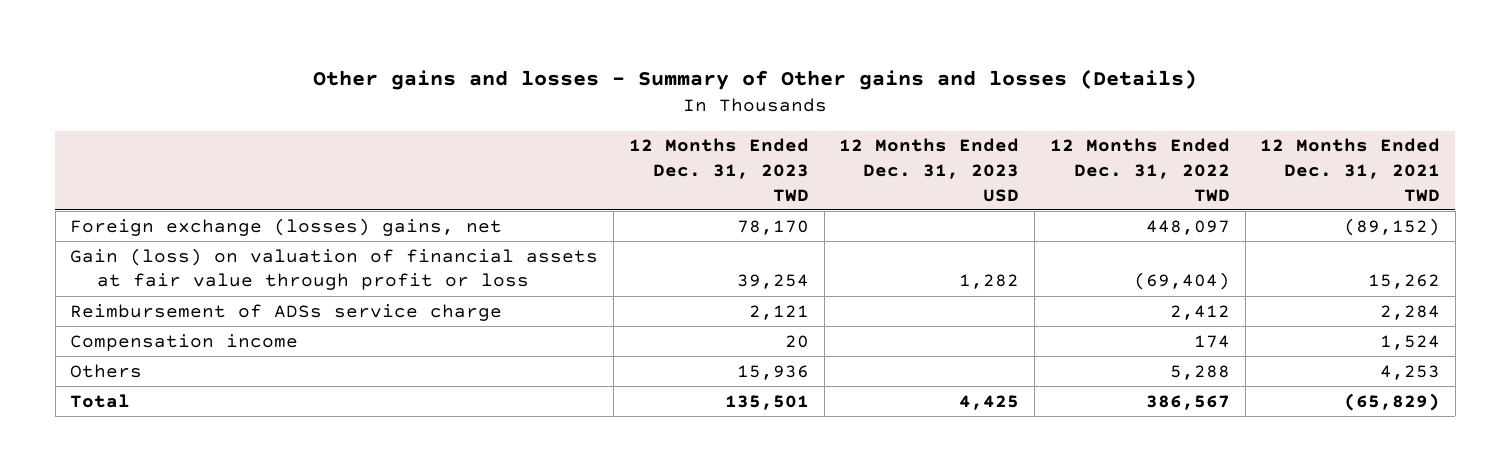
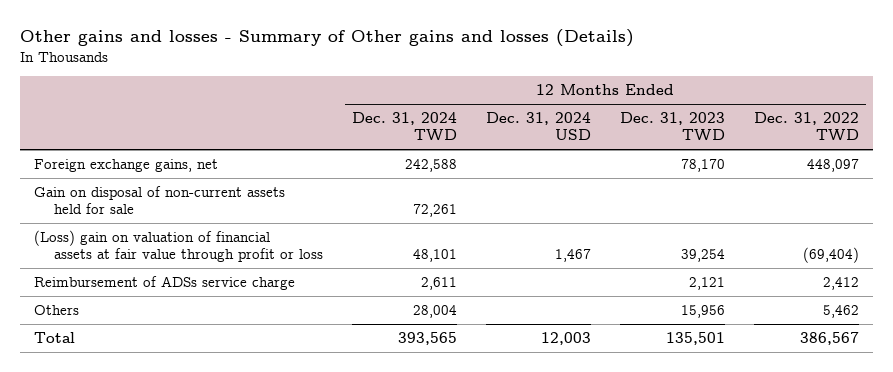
- | 12 Months Ended Dec. 31, 2023 TWD | 12 Months Ended Dec. 31, 2023 USD | 12 Months Ended Dec. 31, 2022 TWD | 12 Months Ended Dec. 31, 2021 TWD
+ | 12 Months Ended Dec. 31, 2024 TWD | 12 Months Ended Dec. 31, 2024 USD | 12 Months Ended Dec. 31, 2023 TWD | 12 Months Ended Dec. 31, 2022 TWD
- Foreign exchange (losses) gains, net | 78,170 | | 448,097 | (89,152)
- Gain (loss) on valuation of financial assets at fair value through profit or loss | 39,254 | 1,282 | (69,404) | 15,262
+ Foreign exchange gains, net | 242,588 | | 78,170 | 448,097
+ Gain on disposal of non-current assets held for sale | 72,261 | | |
+ (Loss) gain on valuation of financial assets at fair value through profit or loss | 48,101 | 1,467 | 39,254 | (69,404)
- Compensation income | 20 | | 174 | 1,524
- Others | 15,936 | | 5,288 | 4,253
+ Others | 28,004 | | 15,956 | 5,462

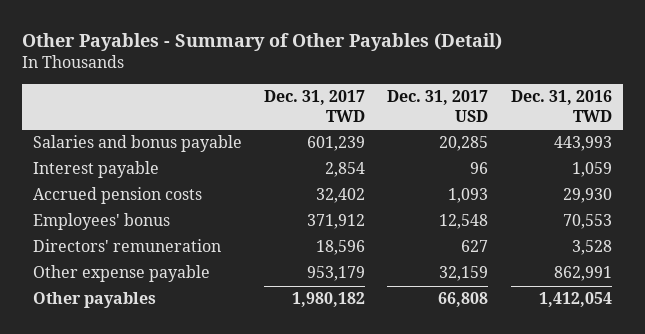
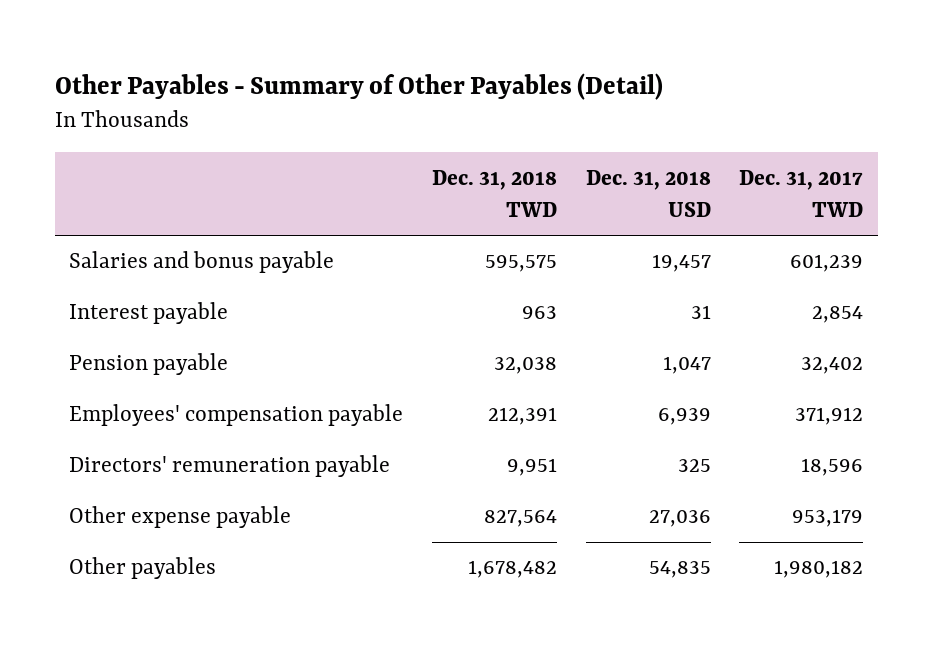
- | Dec. 31, 2017 TWD | Dec. 31, 2017 USD | Dec. 31, 2016 TWD
+ | Dec. 31, 2018 TWD | Dec. 31, 2018 USD | Dec. 31, 2017 TWD
- Accrued pension costs | 32,402 | 1,093 | 29,930
- Employees' bonus | 371,912 | 12,548 | 70,553
- Directors' remuneration | 18,596 | 627 | 3,528
+ Pension payable | 32,038 | 1,047 | 32,402
+ Employees' compensation payable | 212,391 | 6,939 | 371,912
+ Directors' remuneration payable | 9,951 | 325 | 18,596

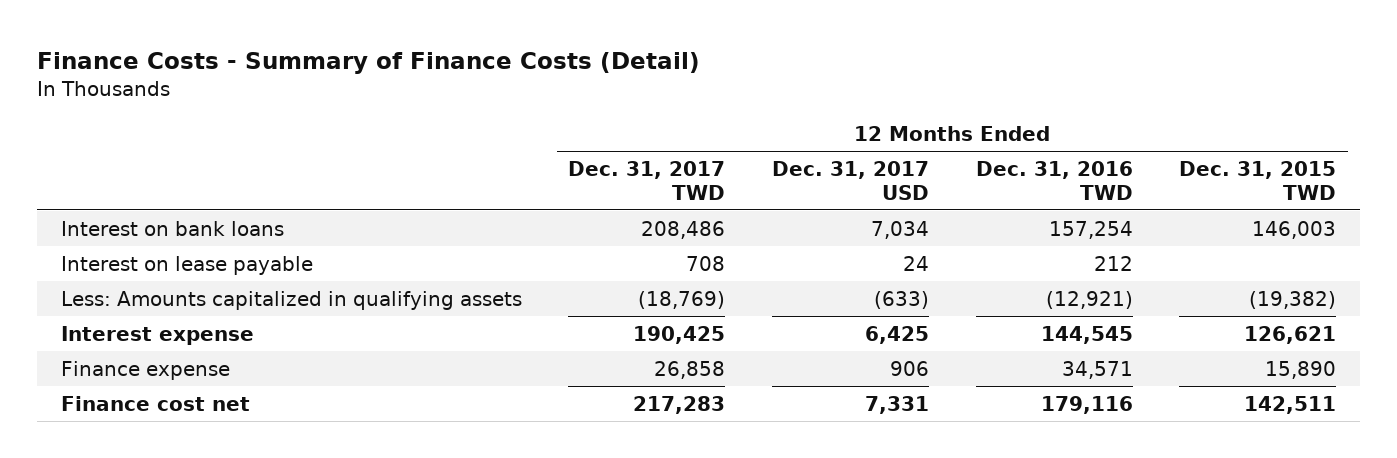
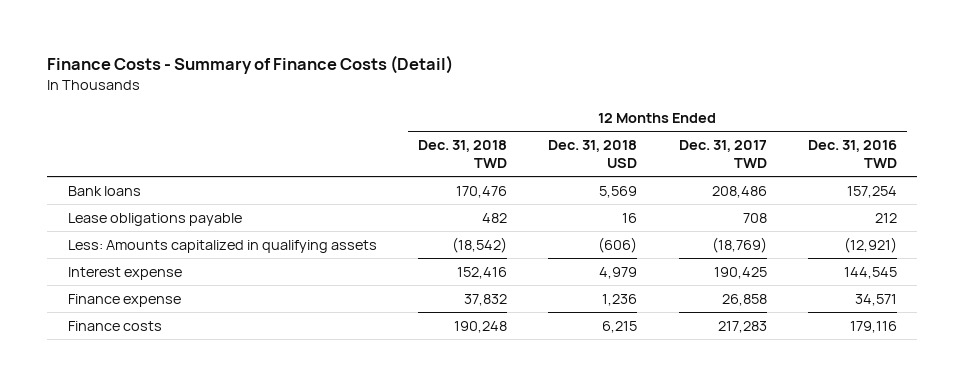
- | 12 Months Ended Dec. 31, 2017 TWD | 12 Months Ended Dec. 31, 2017 USD | 12 Months Ended Dec. 31, 2016 TWD | 12 Months Ended Dec. 31, 2015 TWD
+ | 12 Months Ended Dec. 31, 2018 TWD | 12 Months Ended Dec. 31, 2018 USD | 12 Months Ended Dec. 31, 2017 TWD | 12 Months Ended Dec. 31, 2016 TWD
- Interest on bank loans | 208,486 | 7,034 | 157,254 | 146,003
- Interest on lease payable | 708 | 24 | 212 |
+ Bank loans | 170,476 | 5,569 | 208,486 | 157,254
+ Lease obligations payable | 482 | 16 | 708 | 212
- Finance cost net | 217,283 | 7,331 | 179,116 | 142,511
+ Finance costs | 190,248 | 6,215 | 217,283 | 179,116

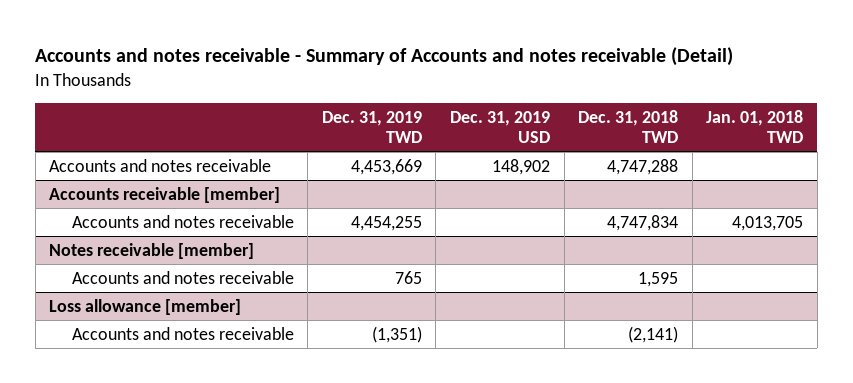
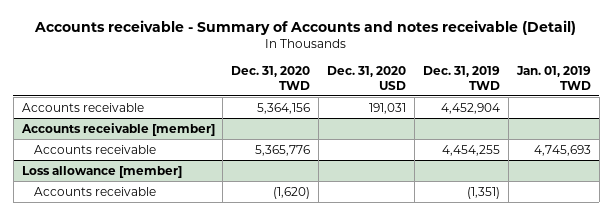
- Accounts and notes receivable - Summary of Accounts and notes receivable (Detail)
+ Accounts receivable - Summary of Accounts and notes receivable (Detail)
- | Dec. 31, 2019 TWD | Dec. 31, 2019 USD | Dec. 31, 2018 TWD | Jan. 01, 2018 TWD
+ | Dec. 31, 2020 TWD | Dec. 31, 2020 USD | Dec. 31, 2019 TWD | Jan. 01, 2019 TWD
- Accounts and notes receivable | 4,453,669 | 148,902 | 4,747,288 |
+ Accounts receivable | 5,364,156 | 191,031 | 4,452,904 |
@ Accounts receivable [member]
- Accounts and notes receivable | 4,454,255 | | 4,747,834 | 4,013,705
- Notes receivable [member]
- Accounts and notes receivable | 765 | | 1,595 |
@ Accounts receivable [member]
+ Accounts receivable | 5,365,776 | | 4,454,255 | 4,745,693
@ Loss allowance [member]
- Accounts and notes receivable | (1,351) | | (2,141) |
+ Accounts receivable | (1,620) | | (1,351) |

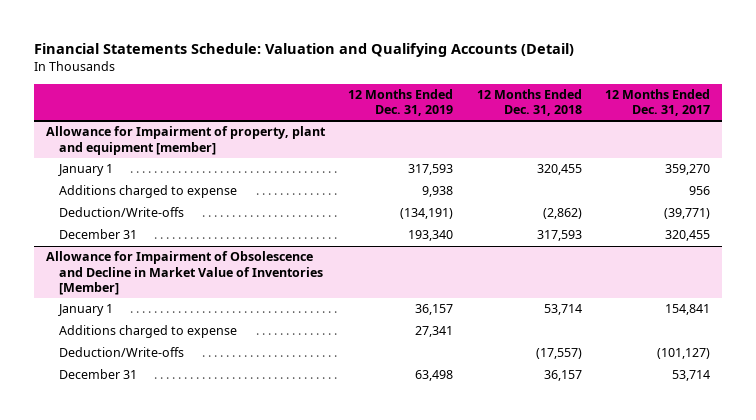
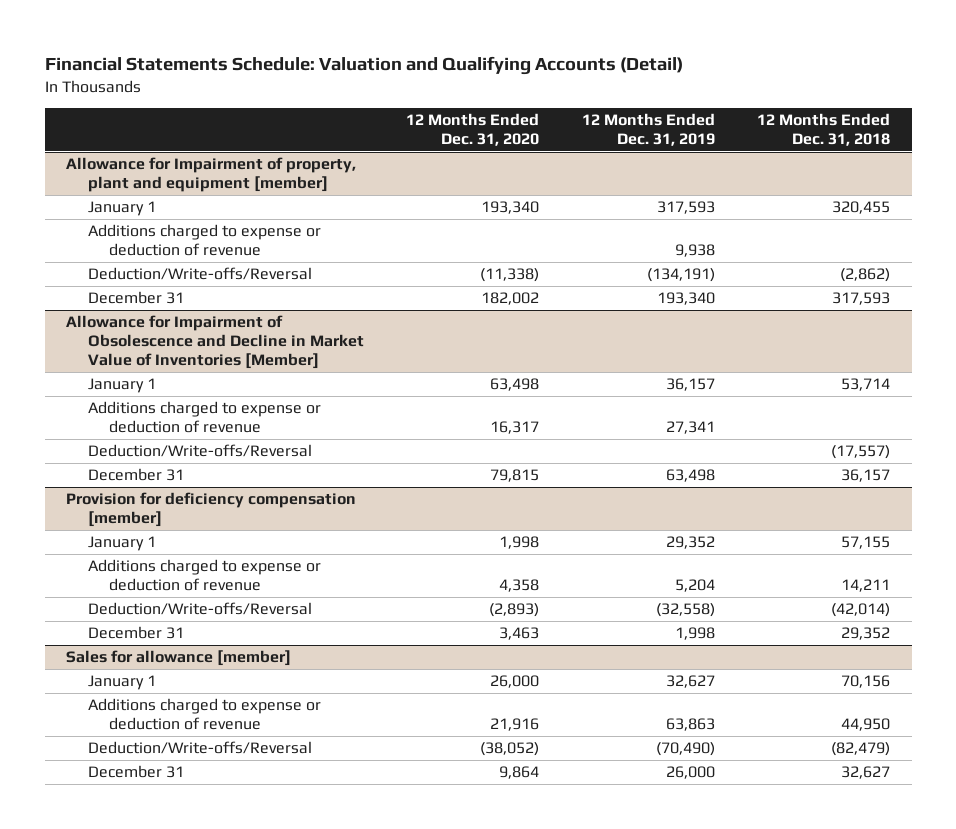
- | 12 Months Ended Dec. 31, 2019 | 12 Months Ended Dec. 31, 2018 | 12 Months Ended Dec. 31, 2017
+ | 12 Months Ended Dec. 31, 2020 | 12 Months Ended Dec. 31, 2019 | 12 Months Ended Dec. 31, 2018
@ Allowance for Impairment of property, plant and equipment [member]
- Additions charged to expense | 9,938 | | 956
- Deduction/Write-offs | (134,191) | (2,862) | (39,771)
+ Additions charged to expense or deduction of revenue | | 9,938 |
+ Deduction/Write-offs/Reversal | (11,338) | (134,191) | (2,862)
@ Allowance for Impairment of Obsolescence and Decline in Market Value of Inventories [Member]
- Additions charged to expense | 27,341 | |
- Deduction/Write-offs | | (17,557) | (101,127)
+ Additions charged to expense or deduction of revenue | 16,317 | 27,341 |
+ Deduction/Write-offs/Reversal | | | (17,557)
+ Provision for deficiency compensation [member]
+ January 1 | 1,998 | 29,352 | 57,155
+ Additions charged to expense or deduction of revenue | 4,358 | 5,204 | 14,211
+ Deduction/Write-offs/Reversal | (2,893) | (32,558) | (42,014)
+ December 31 | 3,463 | 1,998 | 29,352
+ Sales for allowance [member]
+ January 1 | 26,000 | 32,627 | 70,156
+ Additions charged to expense or deduction of revenue | 21,916 | 63,863 | 44,950
+ Deduction/Write-offs/Reversal | (38,052) | (70,490) | (82,479)
+ December 31 | 9,864 | 26,000 | 32,627

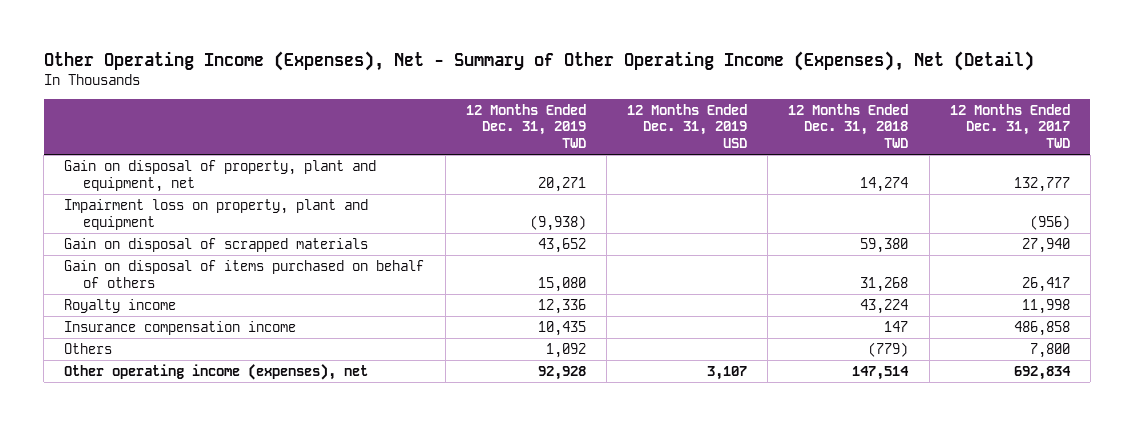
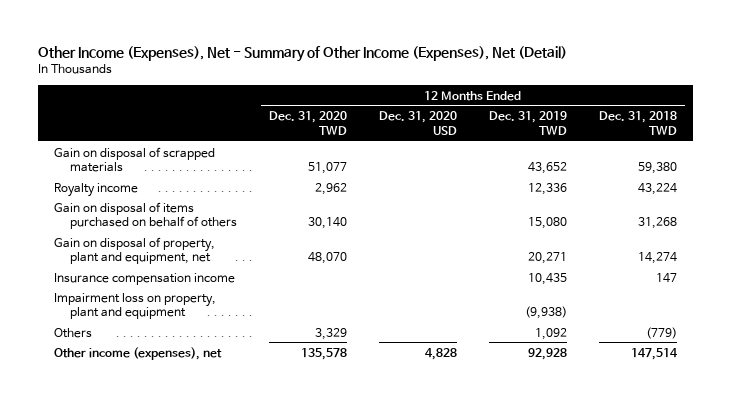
- Other Operating Income (Expenses), Net - Summary of Other Operating Income (Expenses), Net (Detail)
+ Other Income (Expenses), Net - Summary of Other Income (Expenses), Net (Detail)
- | 12 Months Ended Dec. 31, 2019 TWD | 12 Months Ended Dec. 31, 2019 USD | 12 Months Ended Dec. 31, 2018 TWD | 12 Months Ended Dec. 31, 2017 TWD
+ | 12 Months Ended Dec. 31, 2020 TWD | 12 Months Ended Dec. 31, 2020 USD | 12 Months Ended Dec. 31, 2019 TWD | 12 Months Ended Dec. 31, 2018 TWD
moved down: Gain on disposal of items purchased on behalf of others | 30,140 | | 15,080 | 31,268
moved down: Gain on disposal of property, plant and equipment, net | 48,070 | | 20,271 | 14,274
moved down: Impairment loss on property, plant and equipment | | | (9,938) |
- Other operating income (expenses), net | 92,928 | 3,107 | 147,514 | 692,834
+ Other income (expenses), net | 135,578 | 4,828 | 92,928 | 147,514

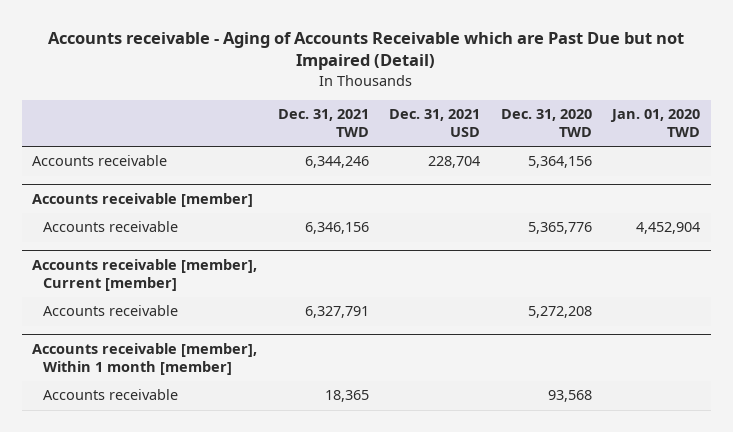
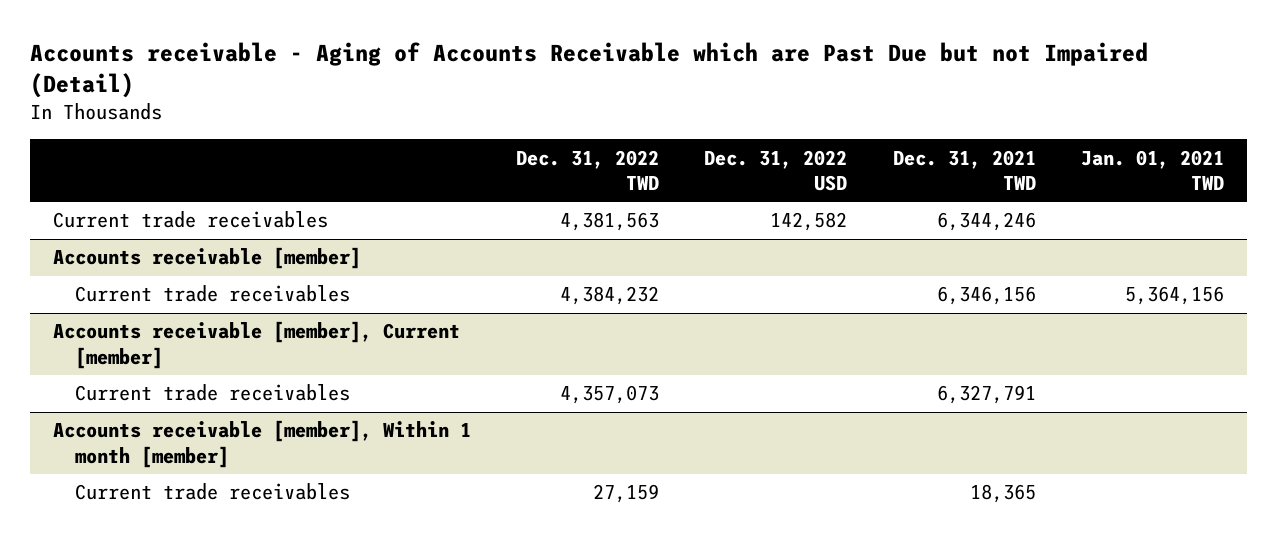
- | Dec. 31, 2021 TWD | Dec. 31, 2021 USD | Dec. 31, 2020 TWD | Jan. 01, 2020 TWD
+ | Dec. 31, 2022 TWD | Dec. 31, 2022 USD | Dec. 31, 2021 TWD | Jan. 01, 2021 TWD
- Accounts receivable | 6,344,246 | 228,704 | 5,364,156 |
+ Current trade receivables | 4,381,563 | 142,582 | 6,344,246 |
@ Accounts receivable [member]
- Accounts receivable | 6,346,156 | | 5,365,776 | 4,452,904
+ Current trade receivables | 4,384,232 | | 6,346,156 | 5,364,156
@ Accounts receivable [member], Current [member]
- Accounts receivable | 6,327,791 | | 5,272,208 |
+ Current trade receivables | 4,357,073 | | 6,327,791 |
@ Accounts receivable [member], Within 1 month [member]
- Accounts receivable | 18,365 | | 93,568 |
+ Current trade receivables | 27,159 | | 18,365 |

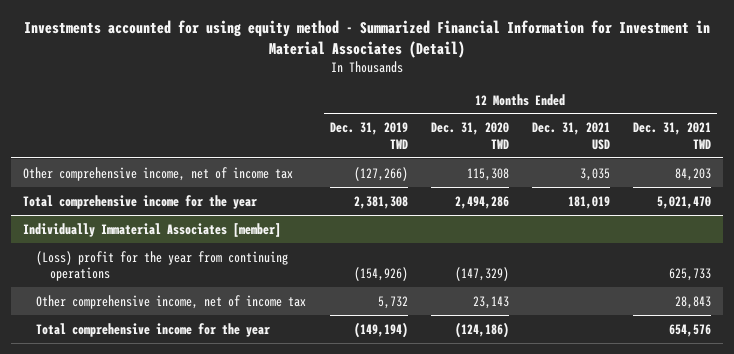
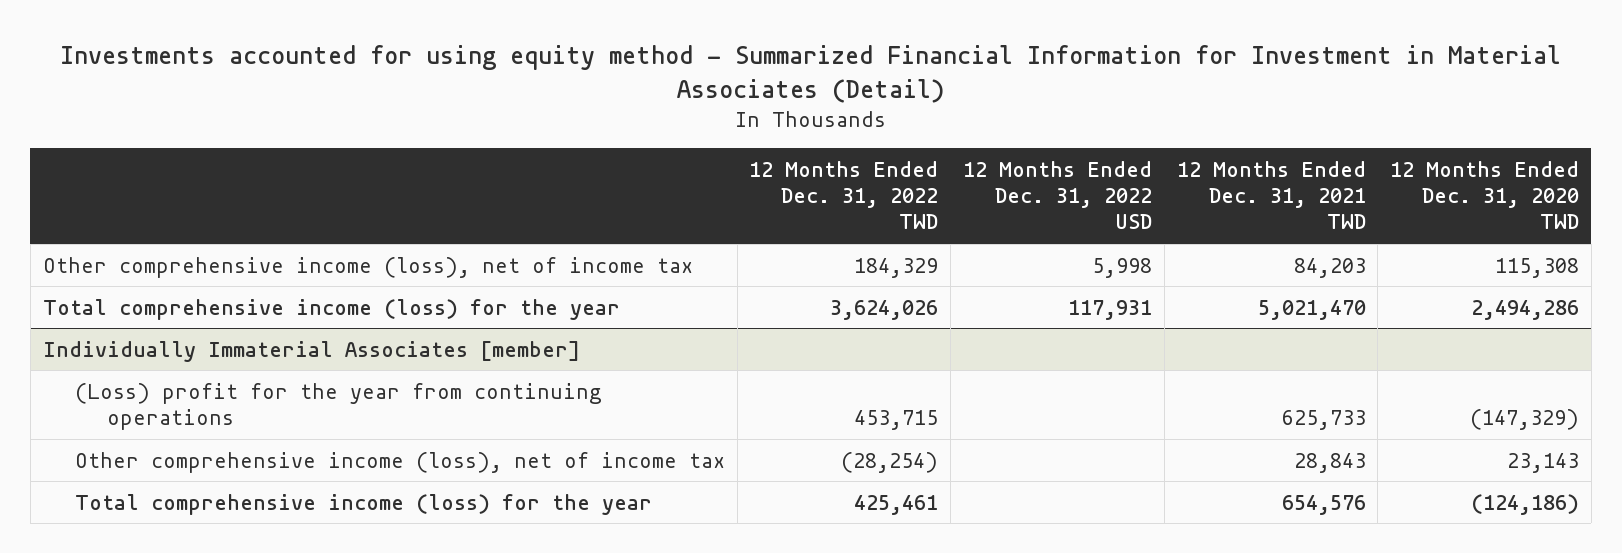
- | 12 Months Ended Dec. 31, 2019 TWD | 12 Months Ended Dec. 31, 2020 TWD | 12 Months Ended Dec. 31, 2021 USD | 12 Months Ended Dec. 31, 2021 TWD
+ | 12 Months Ended Dec. 31, 2022 TWD | 12 Months Ended Dec. 31, 2022 USD | 12 Months Ended Dec. 31, 2021 TWD | 12 Months Ended Dec. 31, 2020 TWD
- Other comprehensive income, net of income tax | (127,266) | 115,308 | 3,035 | 84,203
- Total comprehensive income for the year | 2,381,308 | 2,494,286 | 181,019 | 5,021,470
+ Other comprehensive income (loss), net of income tax | 184,329 | 5,998 | 84,203 | 115,308
+ Total comprehensive income (loss) for the year | 3,624,026 | 117,931 | 5,021,470 | 2,494,286
@ Individually Immaterial Associates [member]
- Other comprehensive income, net of income tax | 5,732 | 23,143 | | 28,843
- Total comprehensive income for the year | (149,194) | (124,186) | | 654,576
+ Other comprehensive income (loss), net of income tax | (28,254) | | 28,843 | 23,143
+ Total comprehensive income (loss) for the year | 425,461 | | 654,576 | (124,186)

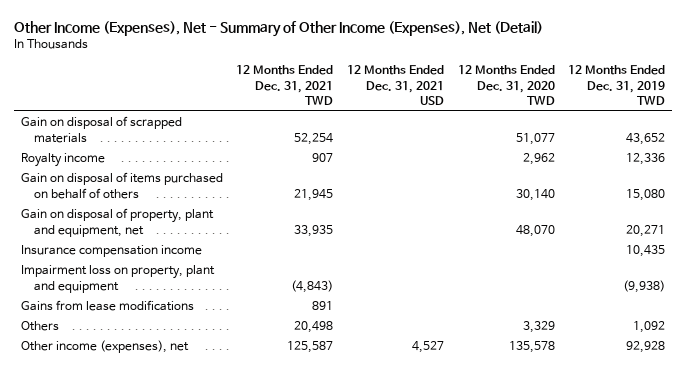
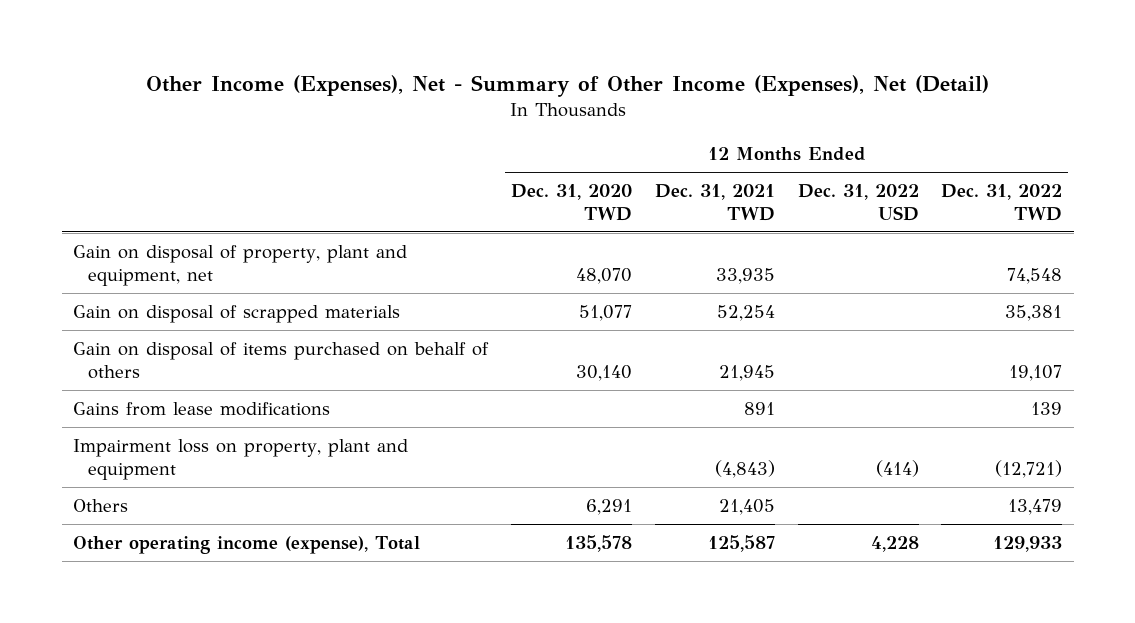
- | 12 Months Ended Dec. 31, 2021 TWD | 12 Months Ended Dec. 31, 2021 USD | 12 Months Ended Dec. 31, 2020 TWD | 12 Months Ended Dec. 31, 2019 TWD
+ | 12 Months Ended Dec. 31, 2020 TWD | 12 Months Ended Dec. 31, 2021 TWD | 12 Months Ended Dec. 31, 2022 USD | 12 Months Ended Dec. 31, 2022 TWD
moved up: Gain on disposal of property, plant and equipment, net | 48,070 | 33,935 | | 74,548
- Royalty income | 907 | | 2,962 | 12,336
- Insurance compensation income | | | | 10,435
- Others | 20,498 | | 3,329 | 1,092
- Other income (expenses), net | 125,587 | 4,527 | 135,578 | 92,928
moved down: Impairment loss on property, plant and equipment | | (4,843) | (414) | (12,721)
+ Others | 6,291 | 21,405 | | 13,479
+ Other operating income (expense), Total | 135,578 | 125,587 | 4,228 | 129,933

